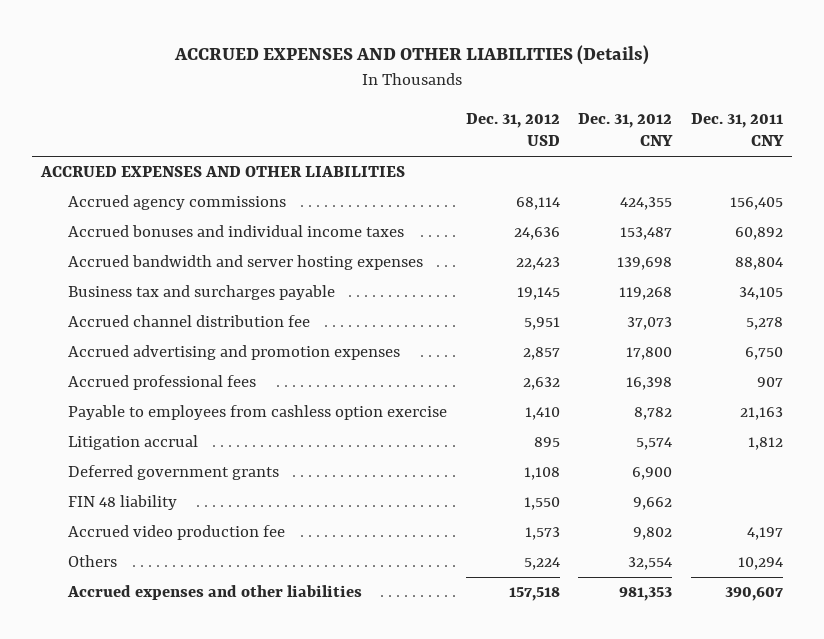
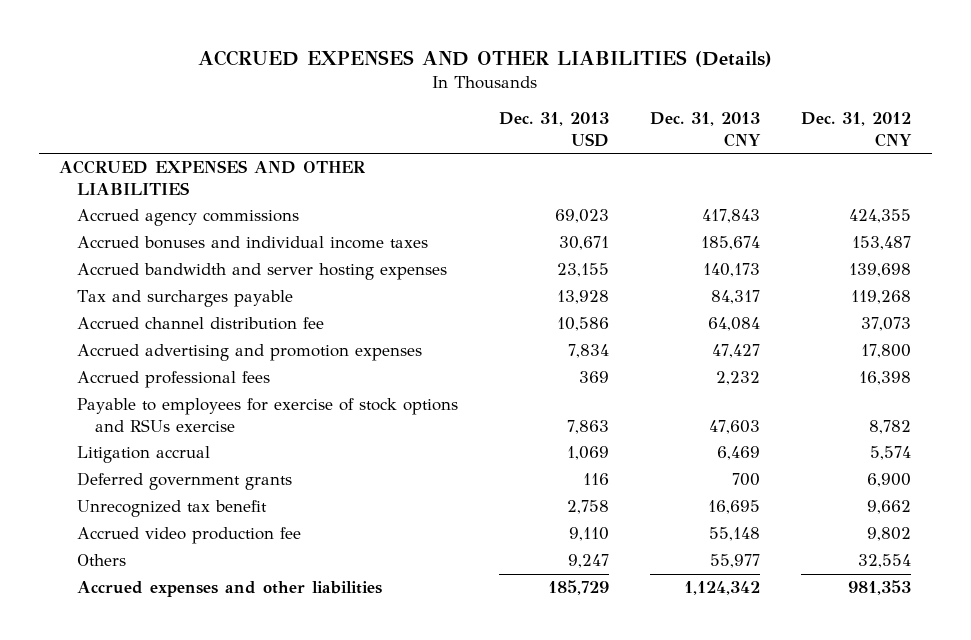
- | Dec. 31, 2012 USD | Dec. 31, 2012 CNY | Dec. 31, 2011 CNY
+ | Dec. 31, 2013 USD | Dec. 31, 2013 CNY | Dec. 31, 2012 CNY
- Business tax and surcharges payable | 19,145 | 119,268 | 34,105
+ Tax and surcharges payable | 13,928 | 84,317 | 119,268
- Payable to employees from cashless option exercise | 1,410 | 8,782 | 21,163
+ Payable to employees for exercise of stock options and RSUs exercise | 7,863 | 47,603 | 8,782
- FIN 48 liability | 1,550 | 9,662 |
+ Unrecognized tax benefit | 2,758 | 16,695 | 9,662

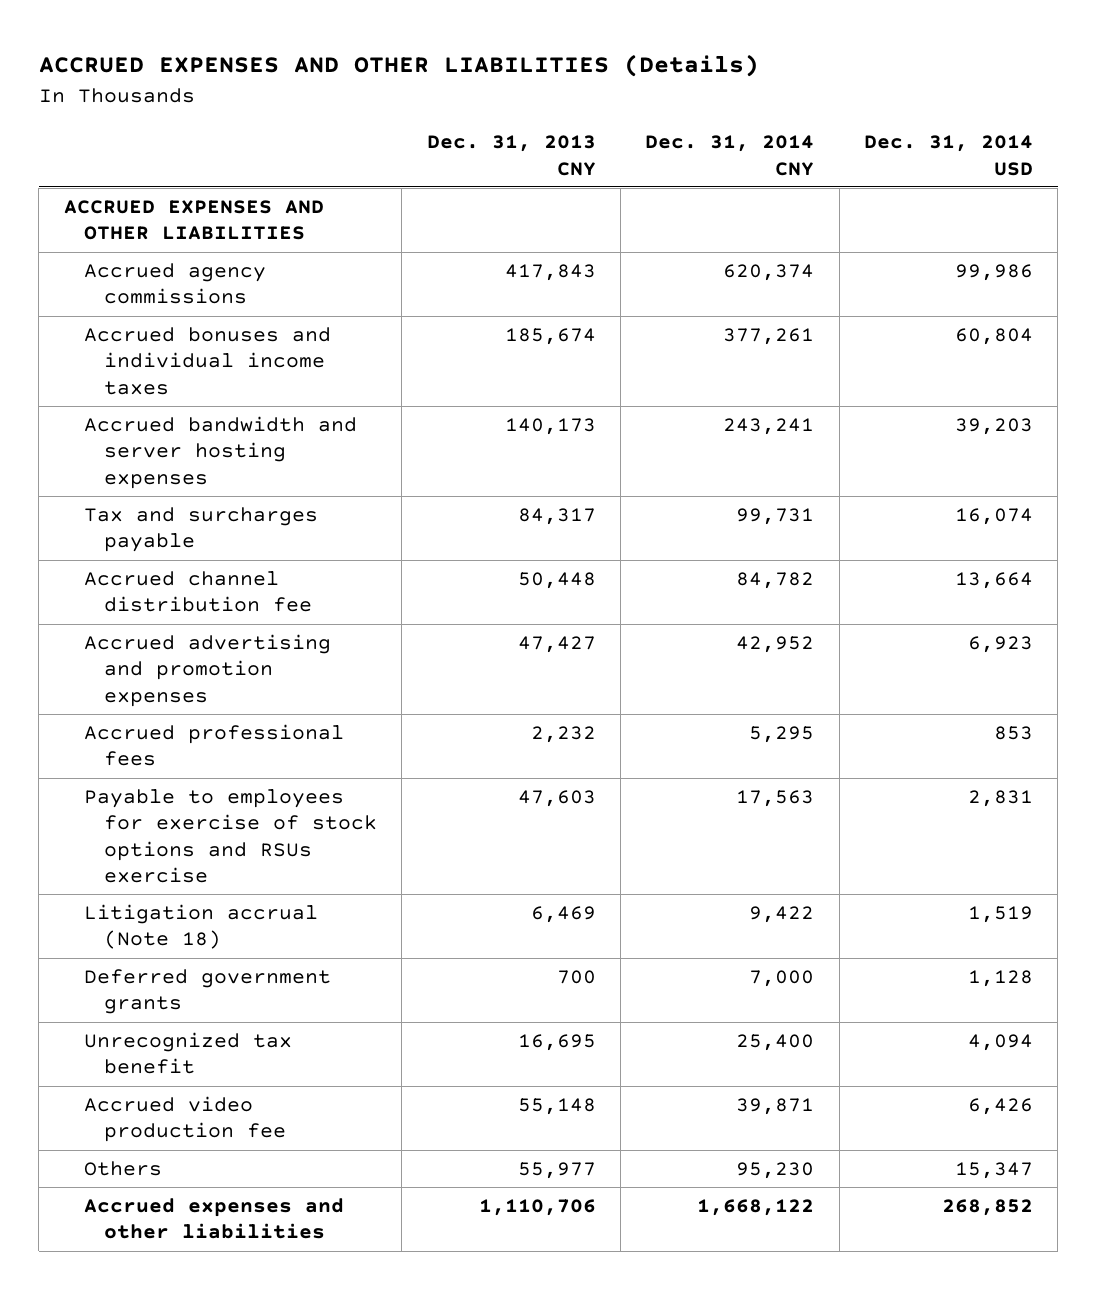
- | Dec. 31, 2013 USD | Dec. 31, 2013 CNY | Dec. 31, 2012 CNY
+ | Dec. 31, 2013 CNY | Dec. 31, 2014 CNY | Dec. 31, 2014 USD
- Accrued channel distribution fee | 10,586 | 64,084 | 37,073
+ Accrued channel distribution fee | 50,448 | 84,782 | 13,664
- Litigation accrual | 1,069 | 6,469 | 5,574
+ Litigation accrual (Note 18) | 6,469 | 9,422 | 1,519
- Accrued expenses and other liabilities | 185,729 | 1,124,342 | 981,353
+ Accrued expenses and other liabilities | 1,110,706 | 1,668,122 | 268,852

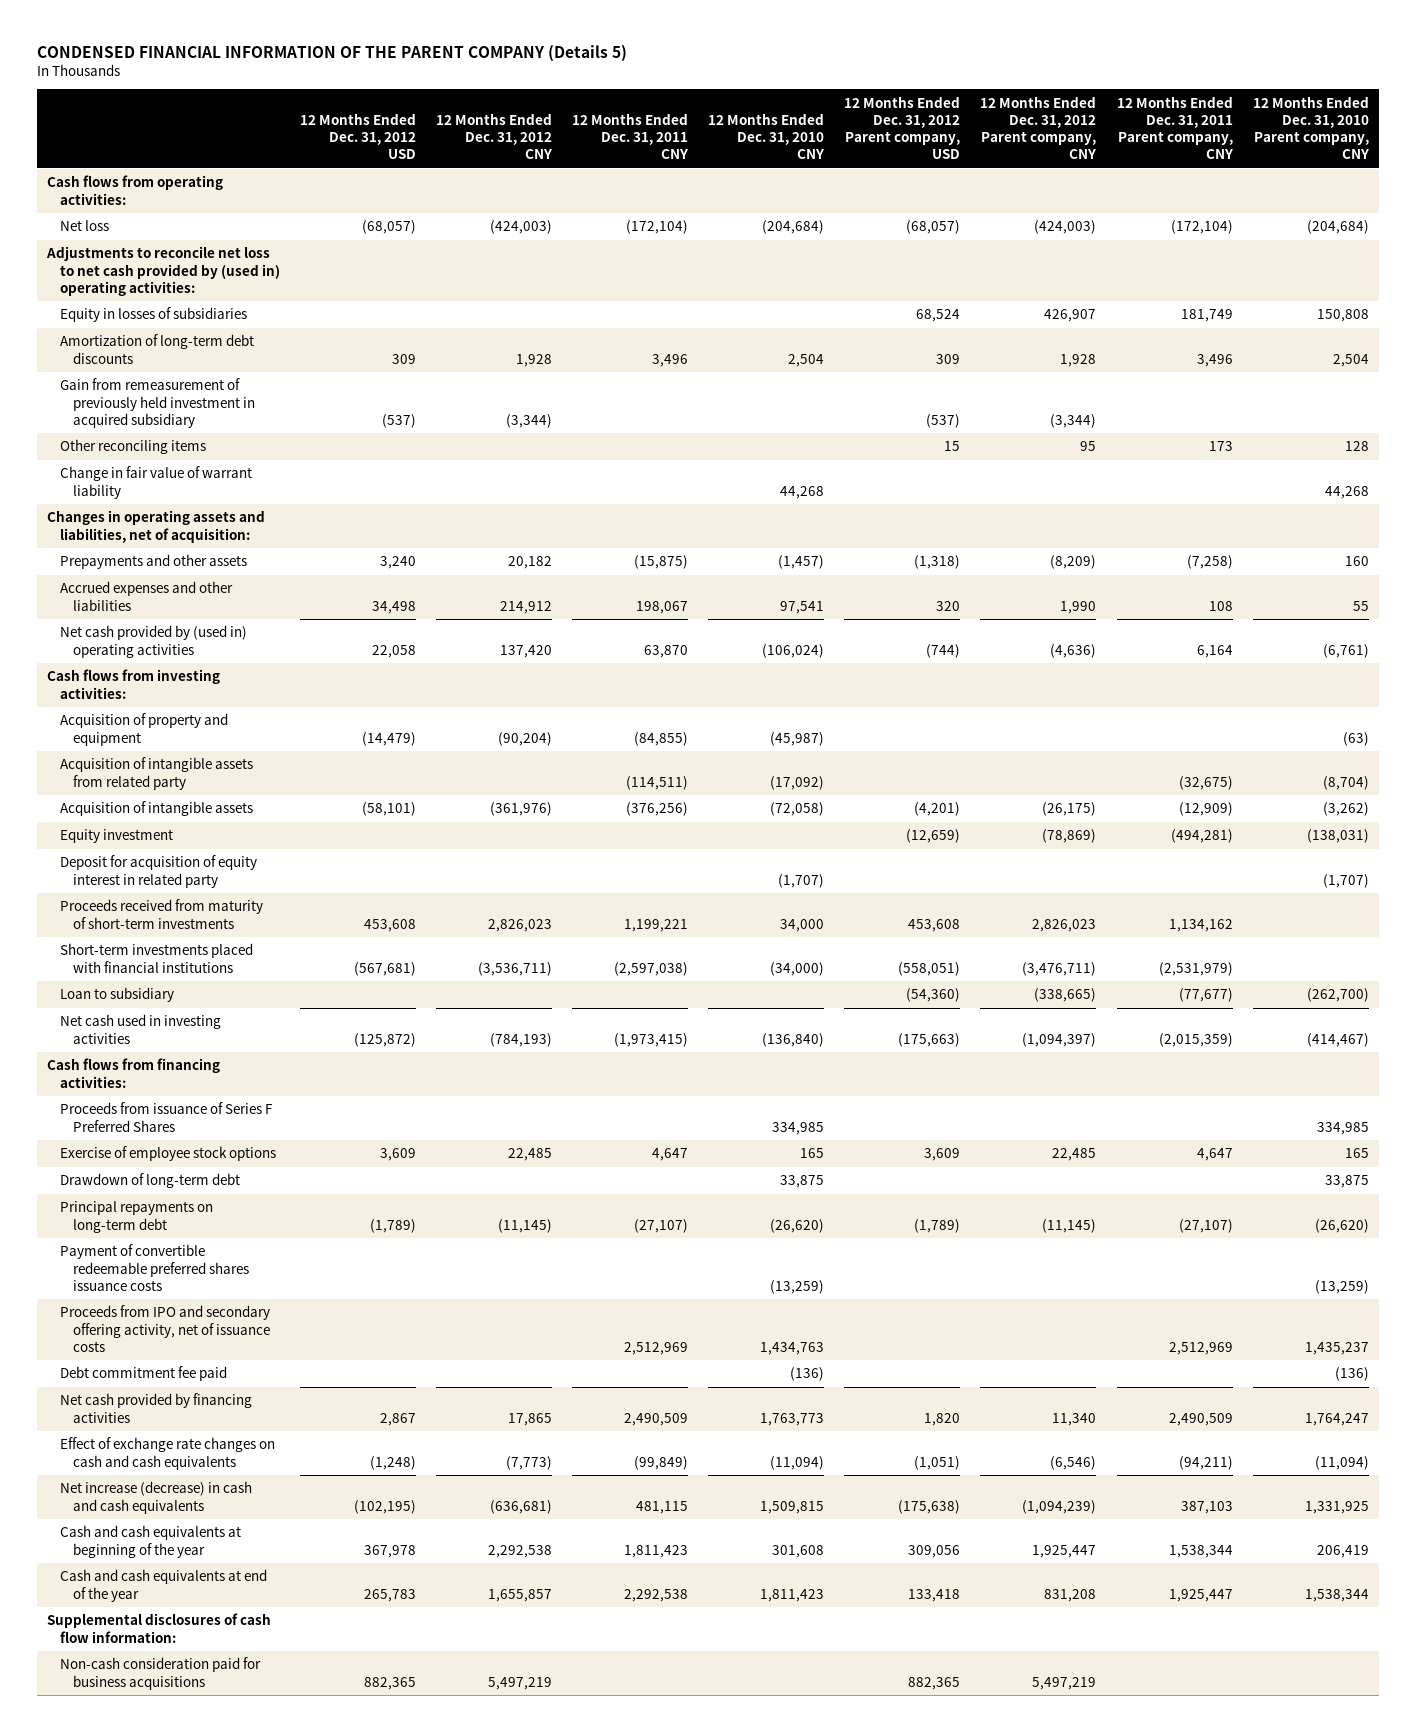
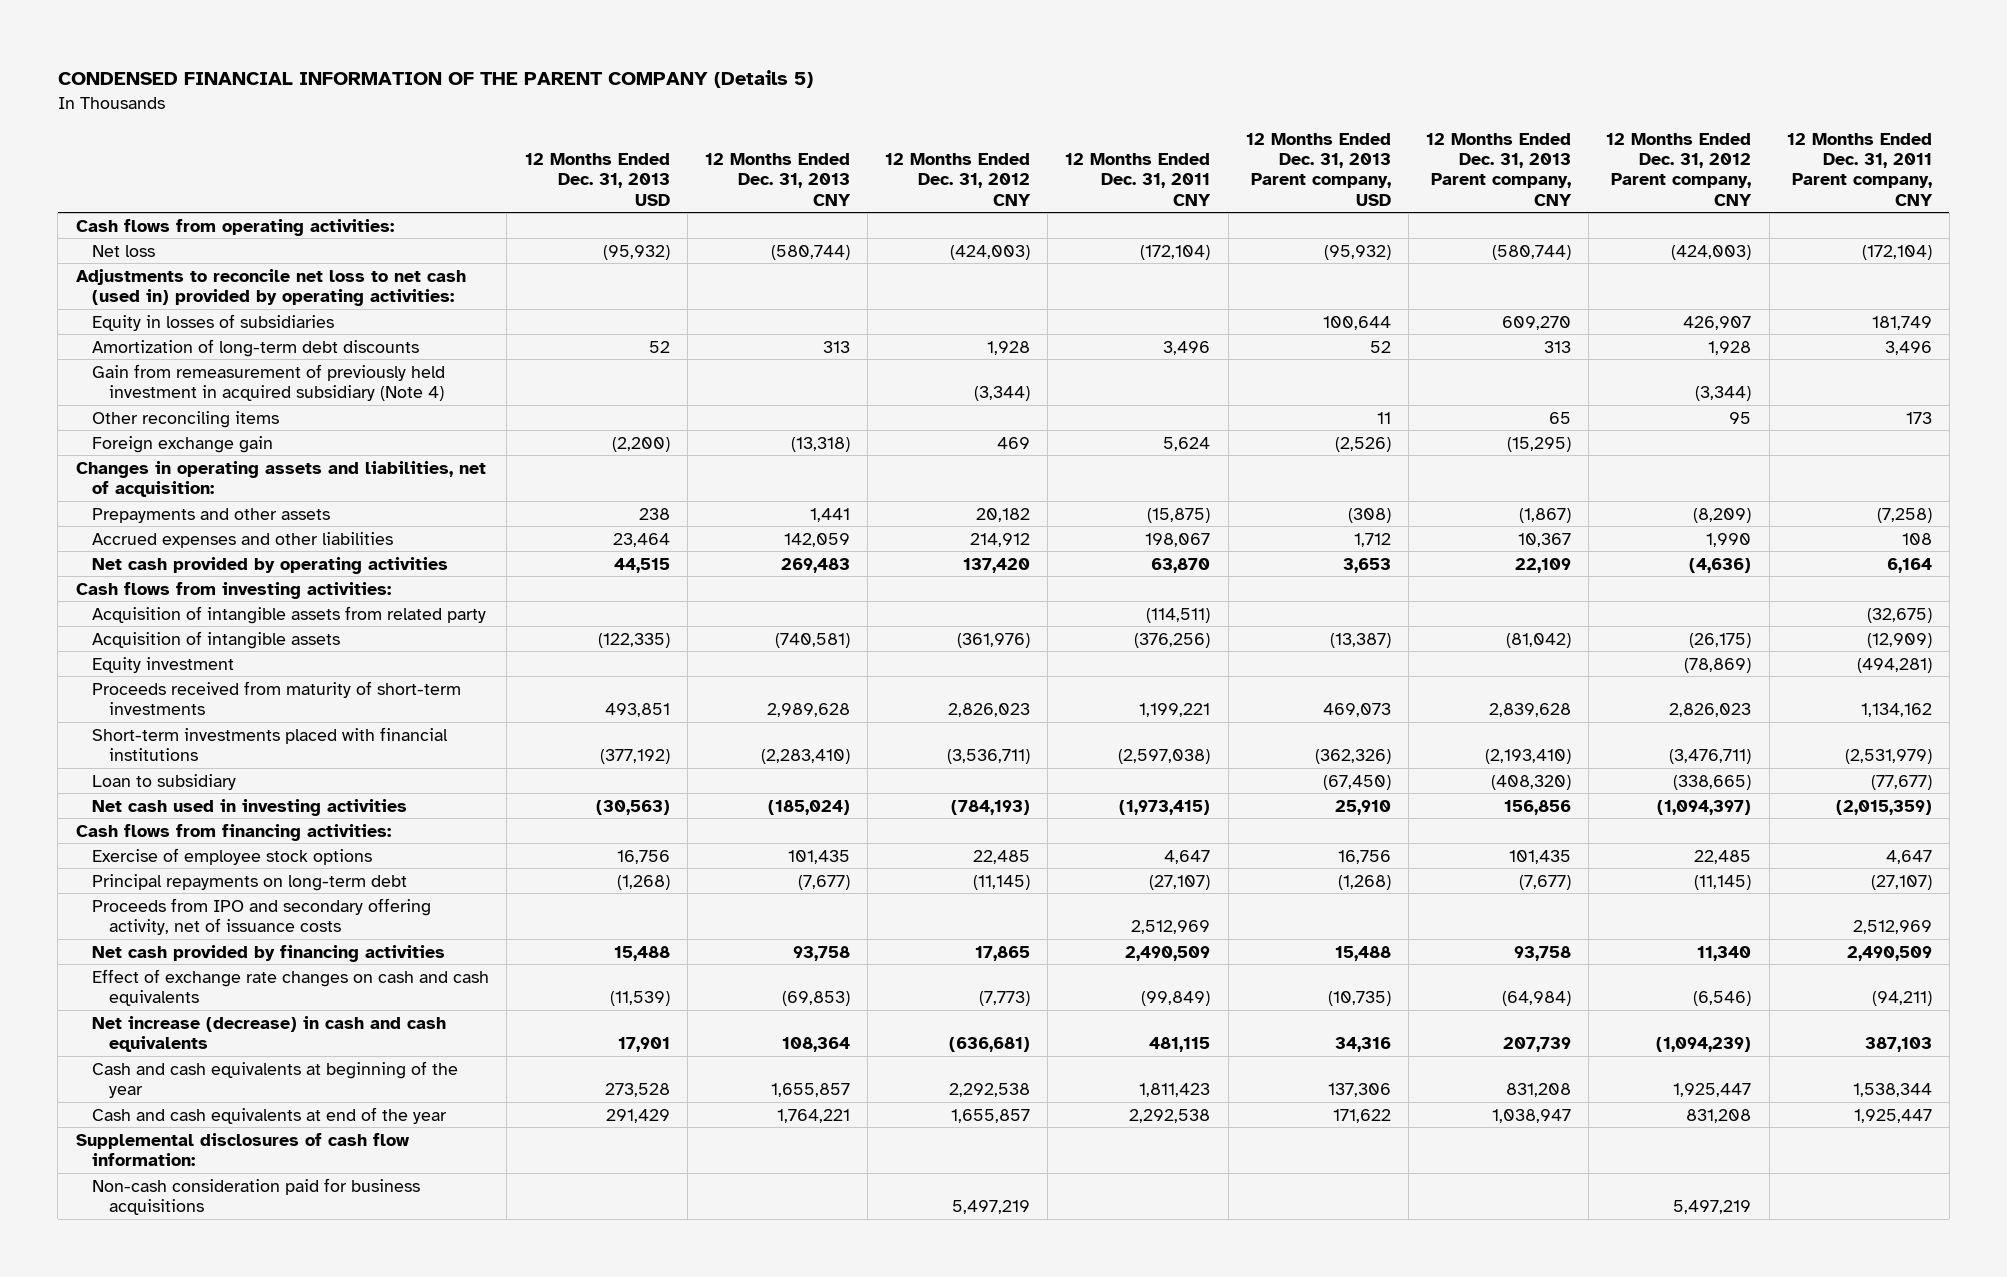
- | 12 Months Ended Dec. 31, 2012 USD | 12 Months Ended Dec. 31, 2012 CNY | 12 Months Ended Dec. 31, 2011 CNY | 12 Months Ended Dec. 31, 2010 CNY | 12 Months Ended Dec. 31, 2012 Parent company, USD | 12 Months Ended Dec. 31, 2012 Parent company, CNY | 12 Months Ended Dec. 31, 2011 Parent company, CNY | 12 Months Ended Dec. 31, 2010 Parent company, CNY
+ | 12 Months Ended Dec. 31, 2013 USD | 12 Months Ended Dec. 31, 2013 CNY | 12 Months Ended Dec. 31, 2012 CNY | 12 Months Ended Dec. 31, 2011 CNY | 12 Months Ended Dec. 31, 2013 Parent company, USD | 12 Months Ended Dec. 31, 2013 Parent company, CNY | 12 Months Ended Dec. 31, 2012 Parent company, CNY | 12 Months Ended Dec. 31, 2011 Parent company, CNY
- Adjustments to reconcile net loss to net cash provided by (used in) operating activities:
+ Adjustments to reconcile net loss to net cash (used in) provided by operating activities:
- Gain from remeasurement of previously held investment in acquired subsidiary | (537) | (3,344) | | | (537) | (3,344) | |
+ Gain from remeasurement of previously held investment in acquired subsidiary (Note 4) | | | (3,344) | | | | (3,344) |
- Change in fair value of warrant liability | | | | 44,268 | | | | 44,268
+ Foreign exchange gain | (2,200) | (13,318) | 469 | 5,624 | (2,526) | (15,295) | |
- Net cash provided by (used in) operating activities | 22,058 | 137,420 | 63,870 | (106,024) | (744) | (4,636) | 6,164 | (6,761)
+ Net cash provided by operating activities | 44,515 | 269,483 | 137,420 | 63,870 | 3,653 | 22,109 | (4,636) | 6,164
- Acquisition of property and equipment | (14,479) | (90,204) | (84,855) | (45,987) | | | | (63)
- Deposit for acquisition of equity interest in related party | | | | (1,707) | | | | (1,707)
- Proceeds from issuance of Series F Preferred Shares | | | | 334,985 | | | | 334,985
- Drawdown of long-term debt | | | | 33,875 | | | | 33,875
- Payment of convertible redeemable preferred shares issuance costs | | | | (13,259) | | | | (13,259)
- Debt commitment fee paid | | | | (136) | | | | (136)

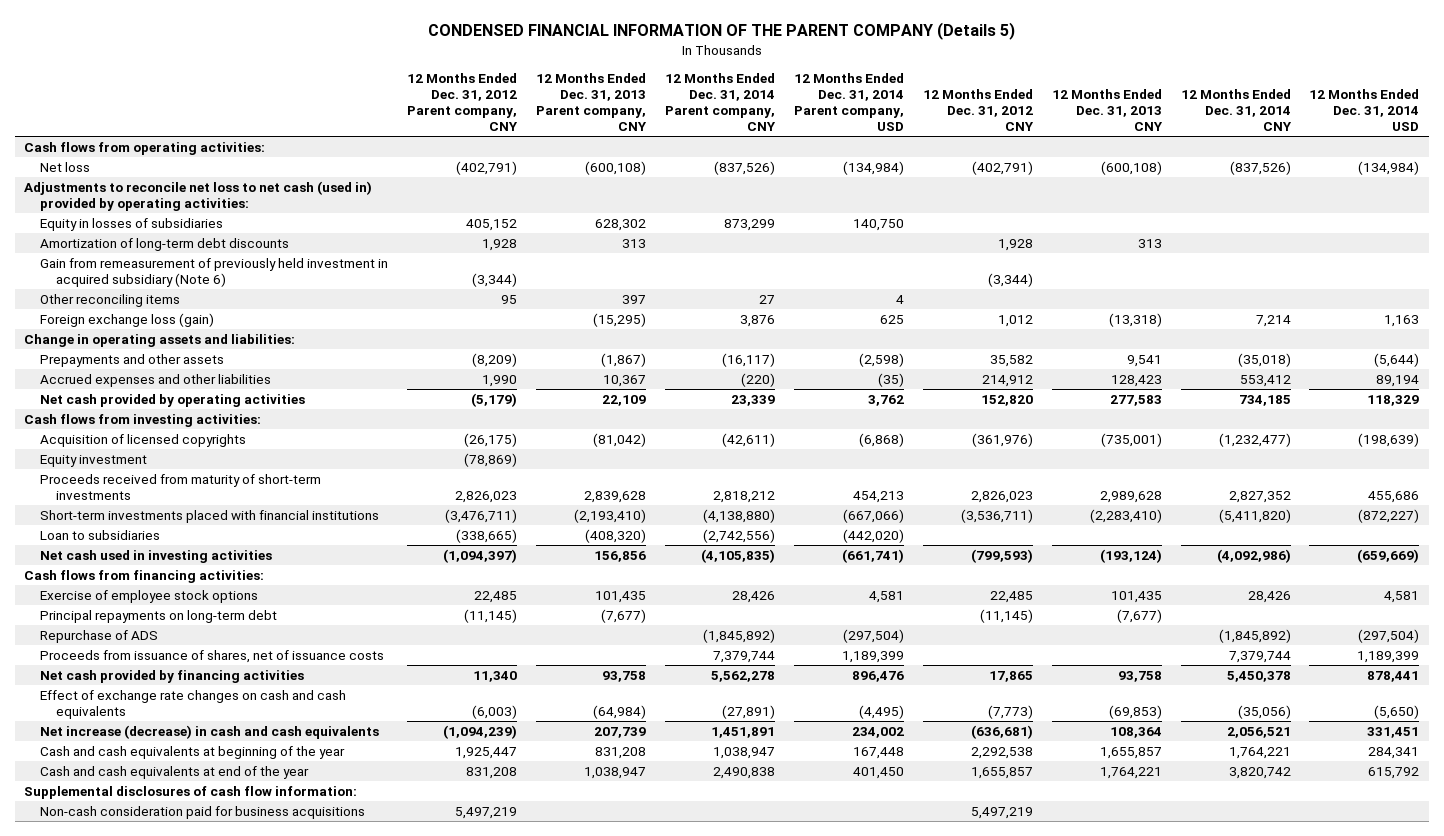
- | 12 Months Ended Dec. 31, 2013 USD | 12 Months Ended Dec. 31, 2013 CNY | 12 Months Ended Dec. 31, 2012 CNY | 12 Months Ended Dec. 31, 2011 CNY | 12 Months Ended Dec. 31, 2013 Parent company, USD | 12 Months Ended Dec. 31, 2013 Parent company, CNY | 12 Months Ended Dec. 31, 2012 Parent company, CNY | 12 Months Ended Dec. 31, 2011 Parent company, CNY
+ | 12 Months Ended Dec. 31, 2012 Parent company, CNY | 12 Months Ended Dec. 31, 2013 Parent company, CNY | 12 Months Ended Dec. 31, 2014 Parent company, CNY | 12 Months Ended Dec. 31, 2014 Parent company, USD | 12 Months Ended Dec. 31, 2012 CNY | 12 Months Ended Dec. 31, 2013 CNY | 12 Months Ended Dec. 31, 2014 CNY | 12 Months Ended Dec. 31, 2014 USD
- Net loss | (95,932) | (580,744) | (424,003) | (172,104) | (95,932) | (580,744) | (424,003) | (172,104)
+ Net loss | (402,791) | (600,108) | (837,526) | (134,984) | (402,791) | (600,108) | (837,526) | (134,984)
- Equity in losses of subsidiaries | | | | | 100,644 | 609,270 | 426,907 | 181,749
+ Equity in losses of subsidiaries | 405,152 | 628,302 | 873,299 | 140,750 | | | |
- Gain from remeasurement of previously held investment in acquired subsidiary (Note 4) | | | (3,344) | | | | (3,344) |
- Other reconciling items | | | | | 11 | 65 | 95 | 173
- Foreign exchange gain | (2,200) | (13,318) | 469 | 5,624 | (2,526) | (15,295) | |
- Changes in operating assets and liabilities, net of acquisition:
- Prepayments and other assets | 238 | 1,441 | 20,182 | (15,875) | (308) | (1,867) | (8,209) | (7,258)
- Accrued expenses and other liabilities | 23,464 | 142,059 | 214,912 | 198,067 | 1,712 | 10,367 | 1,990 | 108
- Net cash provided by operating activities | 44,515 | 269,483 | 137,420 | 63,870 | 3,653 | 22,109 | (4,636) | 6,164
+ Gain from remeasurement of previously held investment in acquired subsidiary (Note 6) | (3,344) | | | | (3,344) | | |
+ Other reconciling items | 95 | 397 | 27 | 4 | | | |
+ Foreign exchange loss (gain) | | (15,295) | 3,876 | 625 | 1,012 | (13,318) | 7,214 | 1,163
+ Change in operating assets and liabilities:
+ Prepayments and other assets | (8,209) | (1,867) | (16,117) | (2,598) | 35,582 | 9,541 | (35,018) | (5,644)
+ Accrued expenses and other liabilities | 1,990 | 10,367 | (220) | (35) | 214,912 | 128,423 | 553,412 | 89,194
+ Net cash provided by operating activities | (5,179) | 22,109 | 23,339 | 3,762 | 152,820 | 277,583 | 734,185 | 118,329
- Acquisition of intangible assets from related party | | | | (114,511) | | | | (32,675)
- Acquisition of intangible assets | (122,335) | (740,581) | (361,976) | (376,256) | (13,387) | (81,042) | (26,175) | (12,909)
+ Acquisition of licensed copyrights | (26,175) | (81,042) | (42,611) | (6,868) | (361,976) | (735,001) | (1,232,477) | (198,639)
- Loan to subsidiary | | | | | (67,450) | (408,320) | (338,665) | (77,677)
- Net cash used in investing activities | (30,563) | (185,024) | (784,193) | (1,973,415) | 25,910 | 156,856 | (1,094,397) | (2,015,359)
+ Loan to subsidiaries | (338,665) | (408,320) | (2,742,556) | (442,020) | | | |
+ Net cash used in investing activities | (1,094,397) | 156,856 | (4,105,835) | (661,741) | (799,593) | (193,124) | (4,092,986) | (659,669)
- Proceeds from IPO and secondary offering activity, net of issuance costs | | | | 2,512,969 | | | | 2,512,969
+ Repurchase of ADS | | | (1,845,892) | (297,504) | | | (1,845,892) | (297,504)
+ Proceeds from issuance of shares, net of issuance costs | | | 7,379,744 | 1,189,399 | | | 7,379,744 | 1,189,399
- Effect of exchange rate changes on cash and cash equivalents | (11,539) | (69,853) | (7,773) | (99,849) | (10,735) | (64,984) | (6,546) | (94,211)
+ Effect of exchange rate changes on cash and cash equivalents | (6,003) | (64,984) | (27,891) | (4,495) | (7,773) | (69,853) | (35,056) | (5,650)

